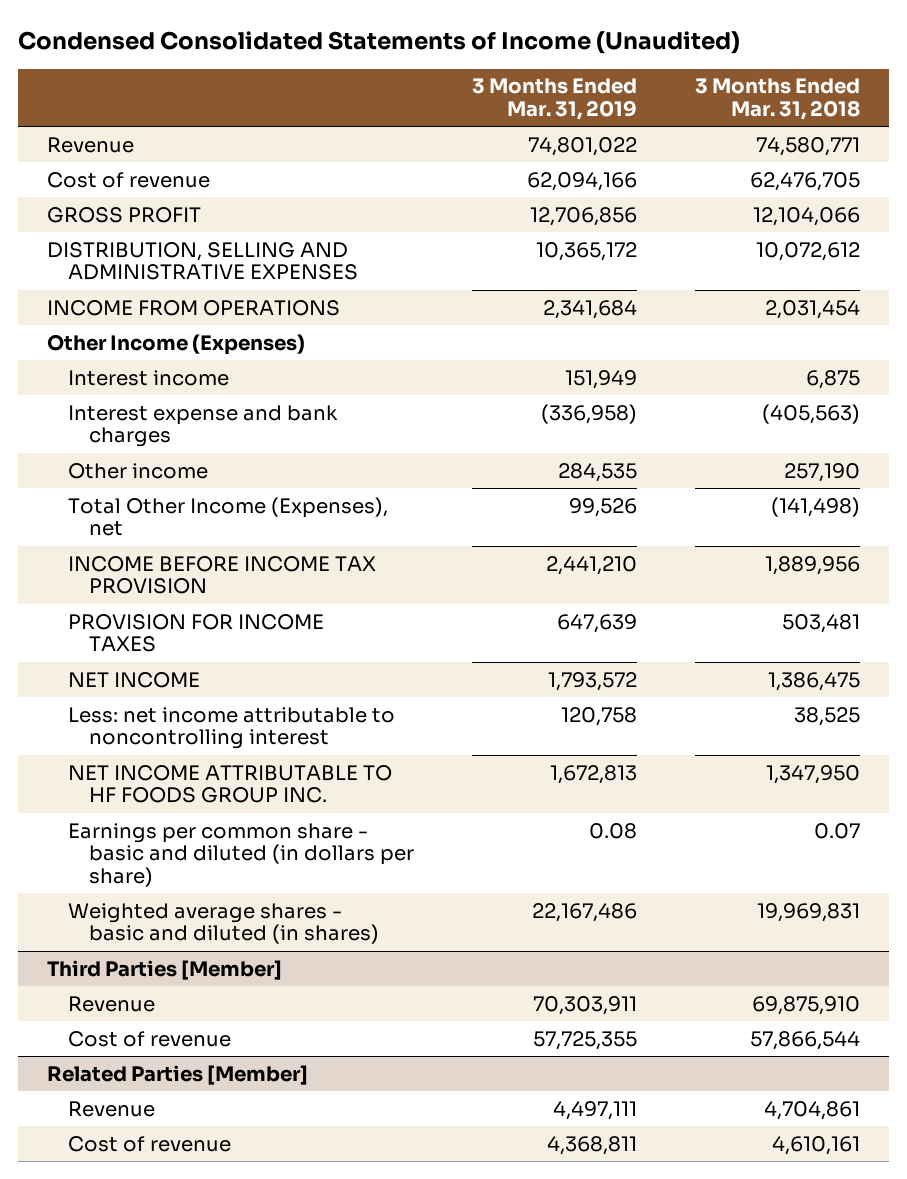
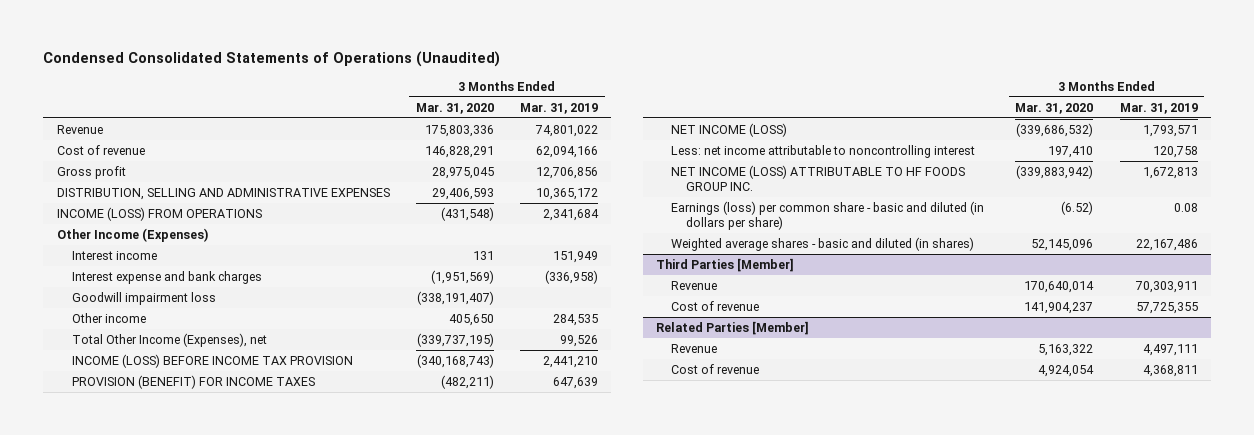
- Condensed Consolidated Statements of Income (Unaudited)
+ Condensed Consolidated Statements of Operations (Unaudited)
- | 3 Months Ended Mar. 31, 2019 | 3 Months Ended Mar. 31, 2018
+ | 3 Months Ended Mar. 31, 2020 | 3 Months Ended Mar. 31, 2019
- GROSS PROFIT | 12,706,856 | 12,104,066
+ Gross profit | 28,975,045 | 12,706,856
- INCOME FROM OPERATIONS | 2,341,684 | 2,031,454
+ INCOME (LOSS) FROM OPERATIONS | (431,548) | 2,341,684
+ Goodwill impairment loss | (338,191,407) |
- INCOME BEFORE INCOME TAX PROVISION | 2,441,210 | 1,889,956
- PROVISION FOR INCOME TAXES | 647,639 | 503,481
- NET INCOME | 1,793,572 | 1,386,475
+ INCOME (LOSS) BEFORE INCOME TAX PROVISION | (340,168,743) | 2,441,210
+ PROVISION (BENEFIT) FOR INCOME TAXES | (482,211) | 647,639
+ NET INCOME (LOSS) | (339,686,532) | 1,793,571
- NET INCOME ATTRIBUTABLE TO HF FOODS GROUP INC. | 1,672,813 | 1,347,950
- Earnings per common share - basic and diluted (in dollars per share) | 0.08 | 0.07
+ NET INCOME (LOSS) ATTRIBUTABLE TO HF FOODS GROUP INC. | (339,883,942) | 1,672,813
+ Earnings (loss) per common share - basic and diluted (in dollars per share) | (6.52) | 0.08

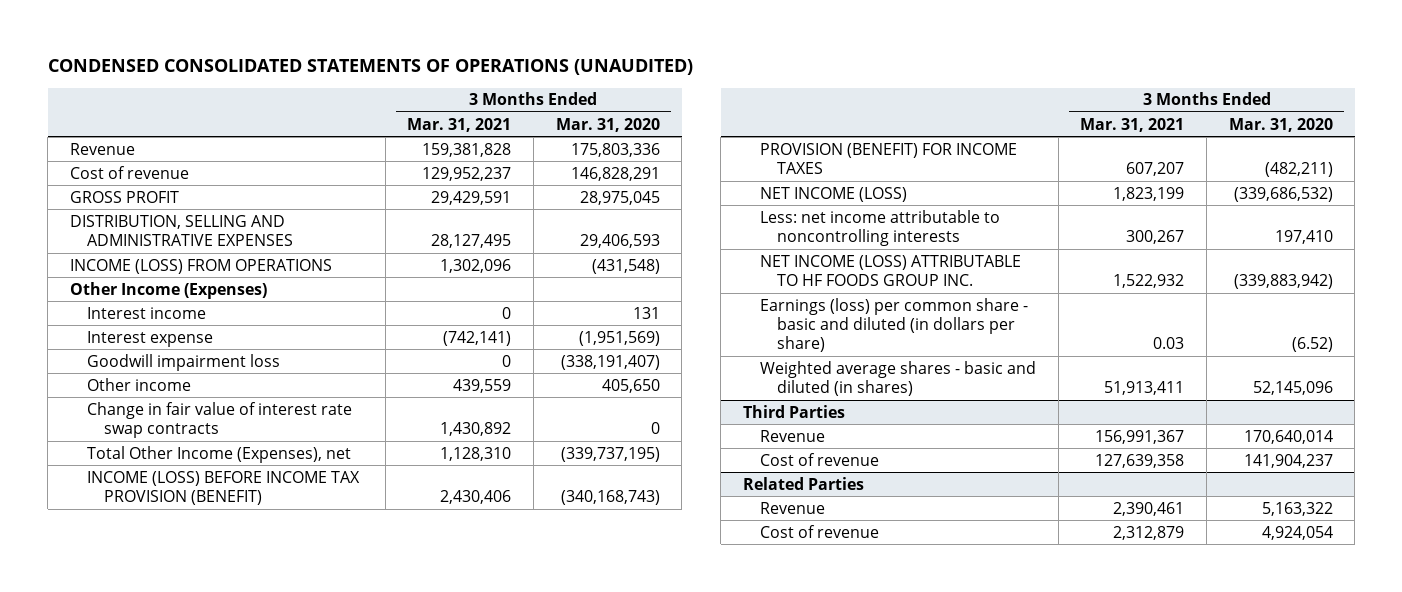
- Condensed Consolidated Statements of Operations (Unaudited)
+ CONDENSED CONSOLIDATED STATEMENTS OF OPERATIONS (UNAUDITED)
- | 3 Months Ended Mar. 31, 2020 | 3 Months Ended Mar. 31, 2019
+ | 3 Months Ended Mar. 31, 2021 | 3 Months Ended Mar. 31, 2020
- Gross profit | 28,975,045 | 12,706,856
+ GROSS PROFIT | 29,429,591 | 28,975,045
- Interest expense and bank charges | (1,951,569) | (336,958)
+ Interest expense | (742,141) | (1,951,569)
+ Change in fair value of interest rate swap contracts | 1,430,892 | 0
- INCOME (LOSS) BEFORE INCOME TAX PROVISION | (340,168,743) | 2,441,210
+ INCOME (LOSS) BEFORE INCOME TAX PROVISION (BENEFIT) | 2,430,406 | (340,168,743)
- Less: net income attributable to noncontrolling interest | 197,410 | 120,758
+ Less: net income attributable to noncontrolling interests | 300,267 | 197,410
- Third Parties [Member]
+ Third Parties
- Related Parties [Member]
+ Related Parties

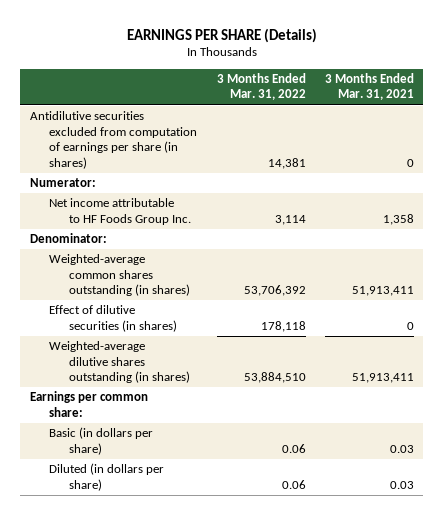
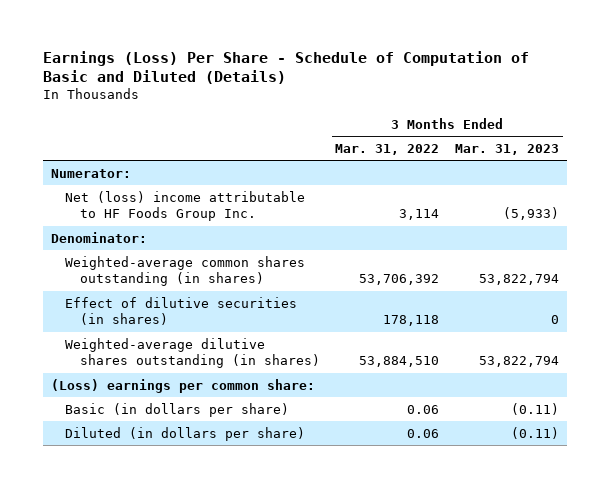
- EARNINGS PER SHARE (Details)
+ Earnings (Loss) Per Share - Schedule of Computation of Basic and Diluted (Details)
- | 3 Months Ended Mar. 31, 2022 | 3 Months Ended Mar. 31, 2021
+ | 3 Months Ended Mar. 31, 2022 | 3 Months Ended Mar. 31, 2023
- Antidilutive securities excluded from computation of earnings per share (in shares) | 14,381 | 0
- Net income attributable to HF Foods Group Inc. | 3,114 | 1,358
+ Net (loss) income attributable to HF Foods Group Inc. | 3,114 | (5,933)
- Earnings per common share:
+ (Loss) earnings per common share:

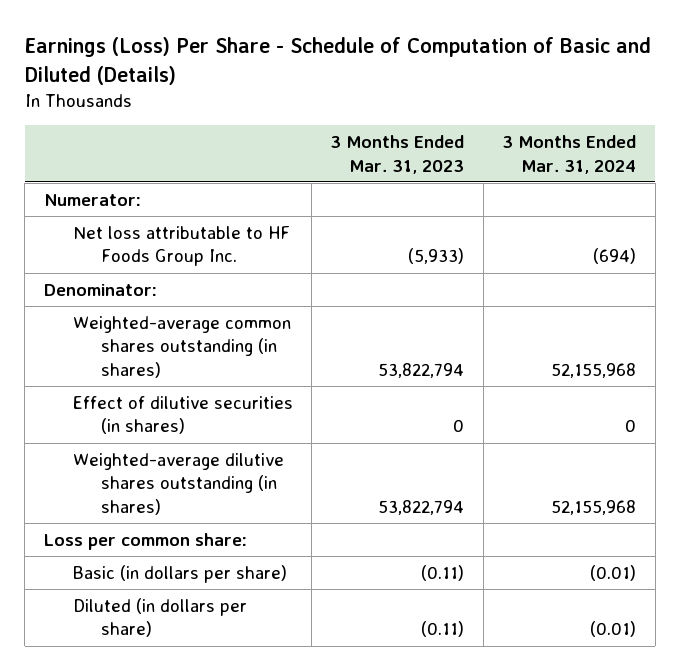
- | 3 Months Ended Mar. 31, 2022 | 3 Months Ended Mar. 31, 2023
+ | 3 Months Ended Mar. 31, 2023 | 3 Months Ended Mar. 31, 2024
- Net (loss) income attributable to HF Foods Group Inc. | 3,114 | (5,933)
+ Net loss attributable to HF Foods Group Inc. | (5,933) | (694)
- (Loss) earnings per common share:
+ Loss per common share:

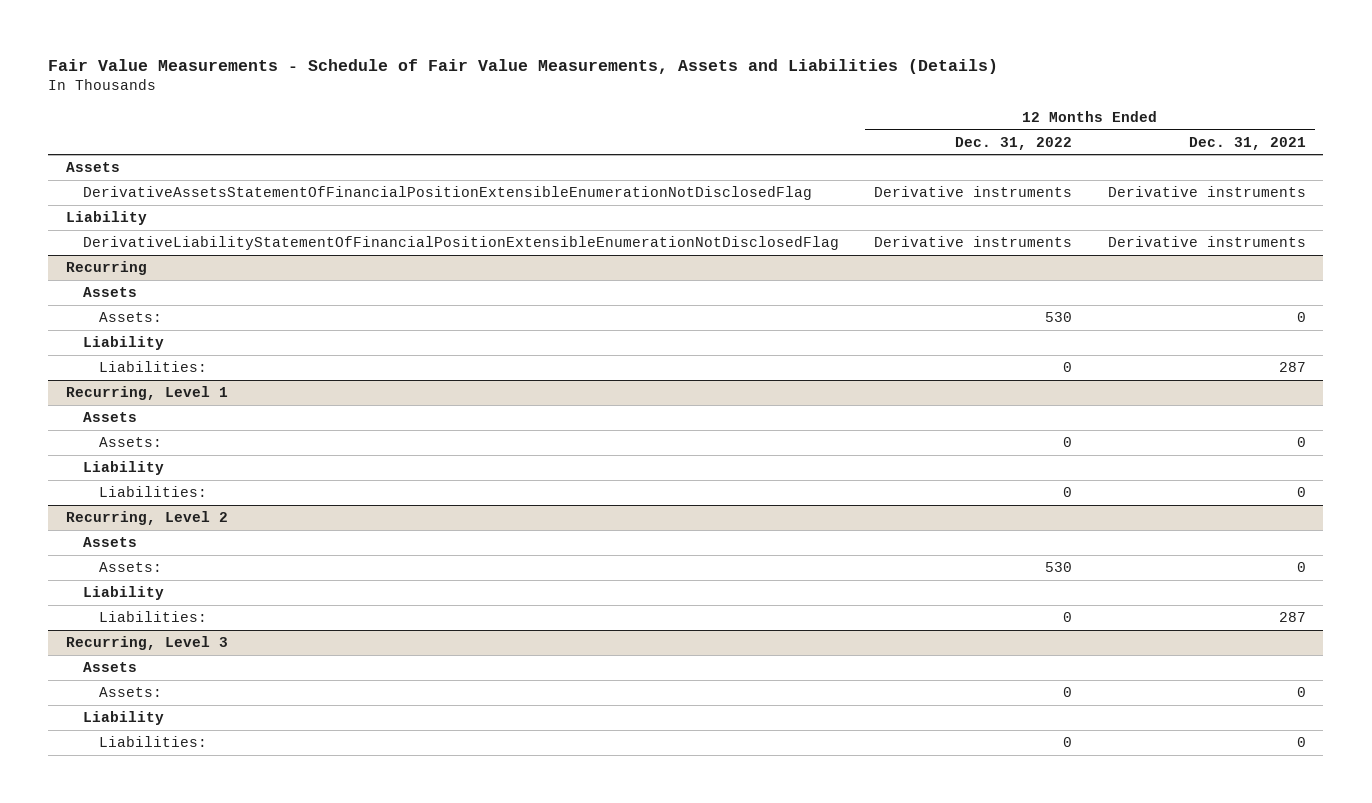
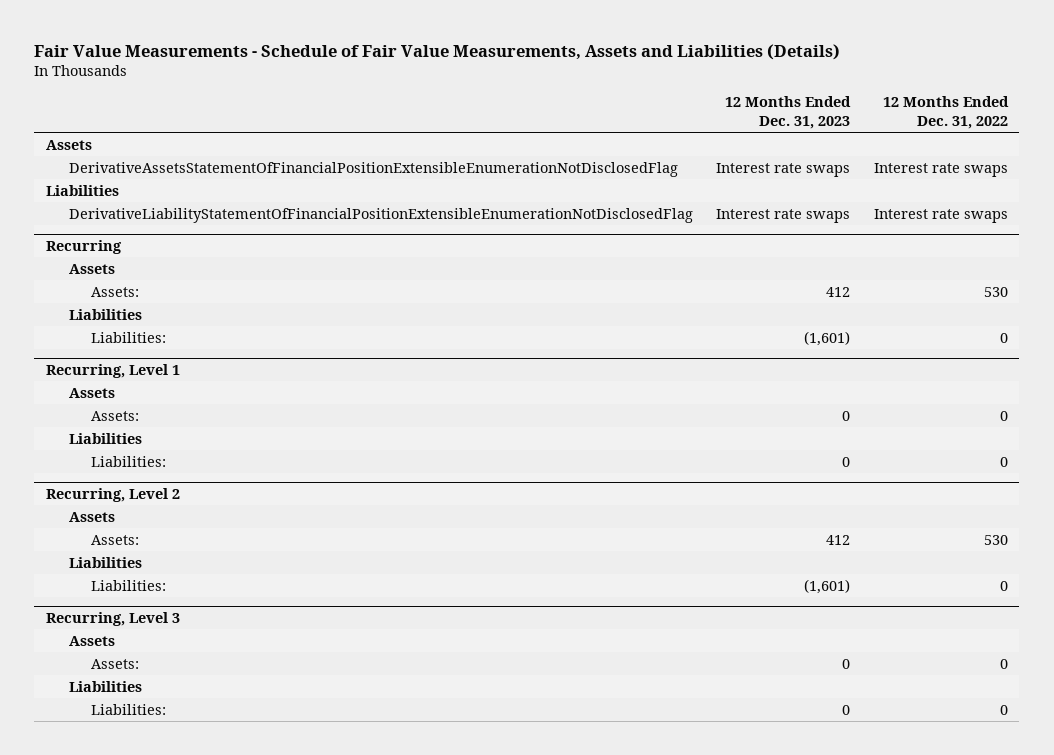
- | 12 Months Ended Dec. 31, 2022 | 12 Months Ended Dec. 31, 2021
+ | 12 Months Ended Dec. 31, 2023 | 12 Months Ended Dec. 31, 2022
- DerivativeAssetsStatementOfFinancialPositionExtensibleEnumerationNotDisclosedFlag | Derivative instruments | Derivative instruments
- Liability
- DerivativeLiabilityStatementOfFinancialPositionExtensibleEnumerationNotDisclosedFlag | Derivative instruments | Derivative instruments
+ DerivativeAssetsStatementOfFinancialPositionExtensibleEnumerationNotDisclosedFlag | Interest rate swaps | Interest rate swaps
+ Liabilities
+ DerivativeLiabilityStatementOfFinancialPositionExtensibleEnumerationNotDisclosedFlag | Interest rate swaps | Interest rate swaps
@ Recurring
- Liability
+ Liabilities
@ Recurring, Level 1
- Liability
+ Liabilities
@ Recurring, Level 2
- Liability
+ Liabilities
@ Recurring, Level 3
- Liability
+ Liabilities

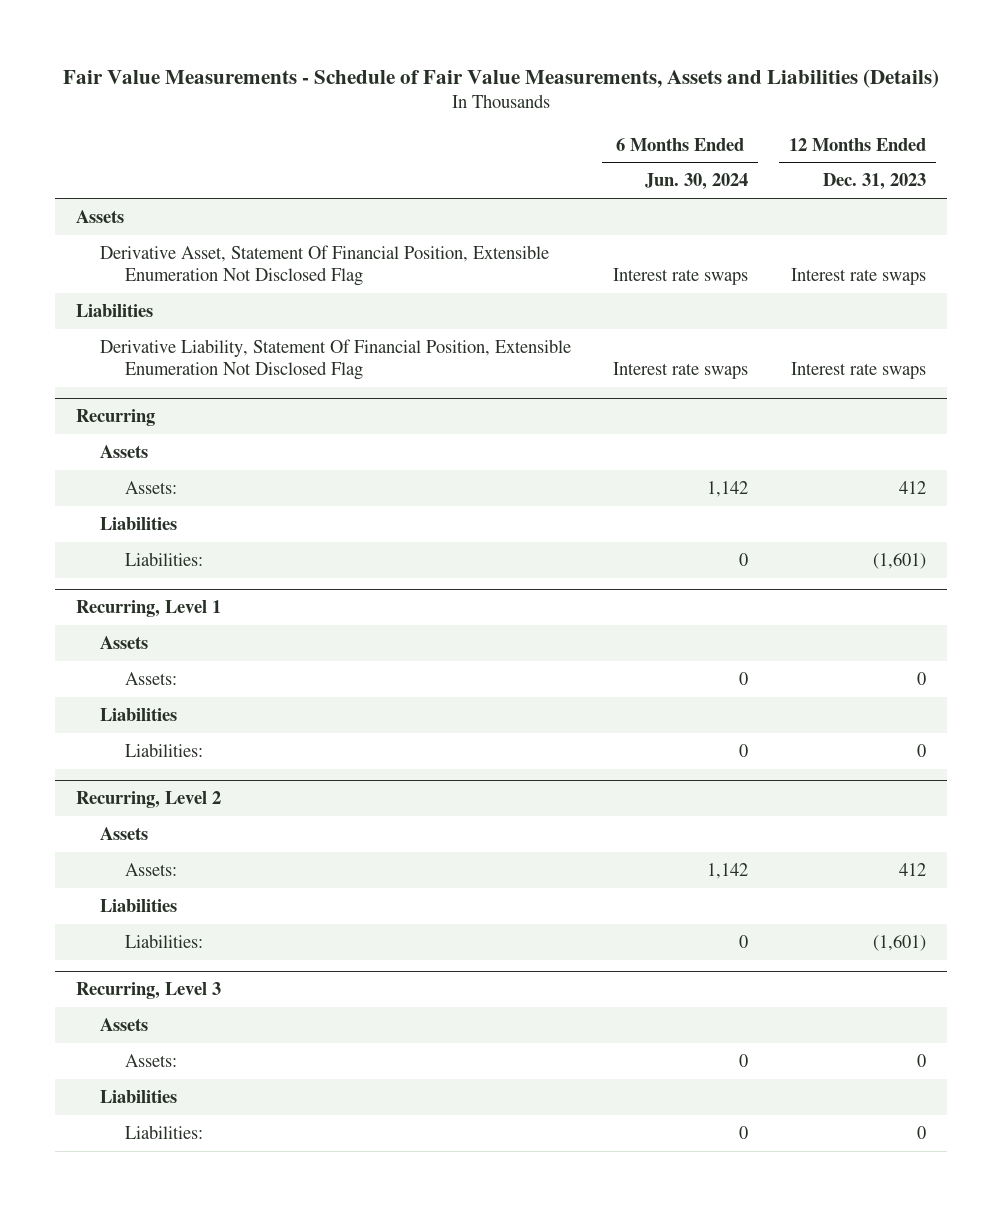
- | 12 Months Ended Dec. 31, 2023 | 12 Months Ended Dec. 31, 2022
+ | 6 Months Ended Jun. 30, 2024 | 12 Months Ended Dec. 31, 2023
- DerivativeAssetsStatementOfFinancialPositionExtensibleEnumerationNotDisclosedFlag | Interest rate swaps | Interest rate swaps
+ Derivative Asset, Statement Of Financial Position, Extensible Enumeration Not Disclosed Flag | Interest rate swaps | Interest rate swaps
- DerivativeLiabilityStatementOfFinancialPositionExtensibleEnumerationNotDisclosedFlag | Interest rate swaps | Interest rate swaps
+ Derivative Liability, Statement Of Financial Position, Extensible Enumeration Not Disclosed Flag | Interest rate swaps | Interest rate swaps

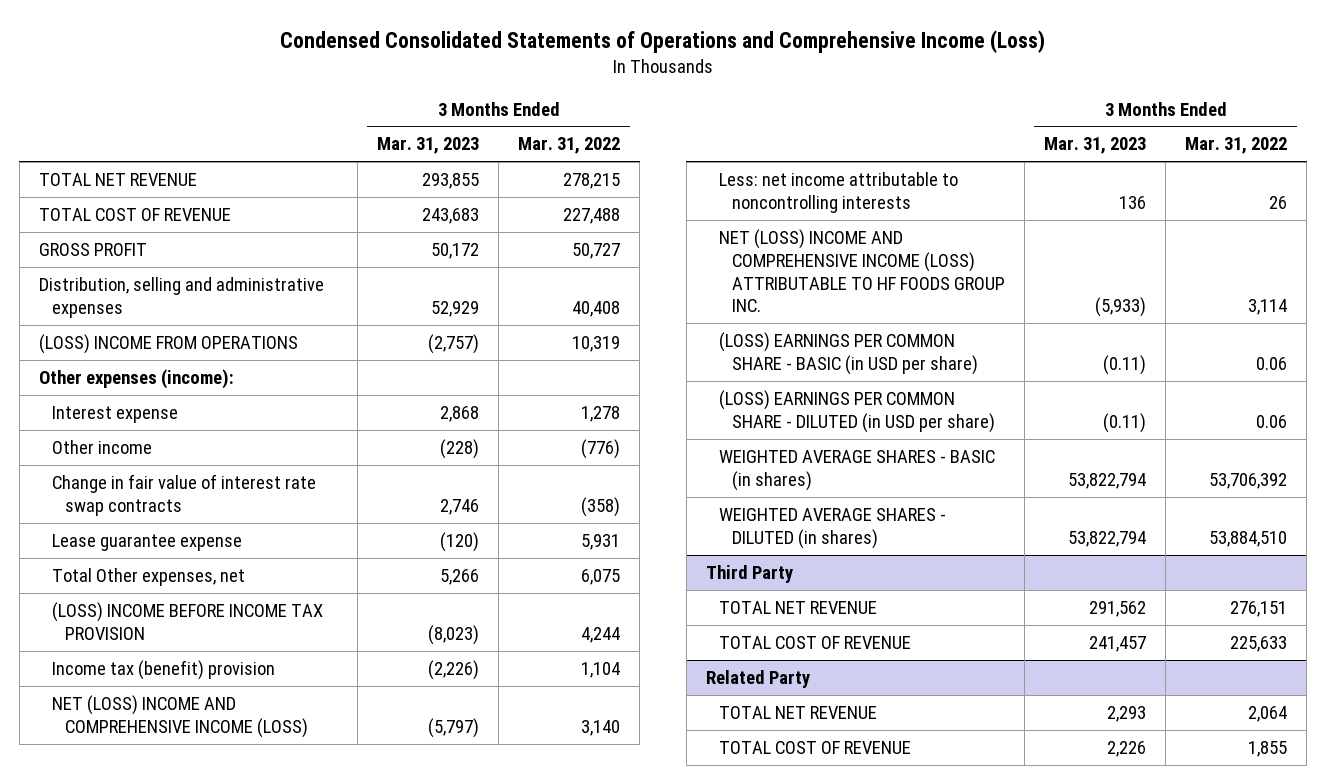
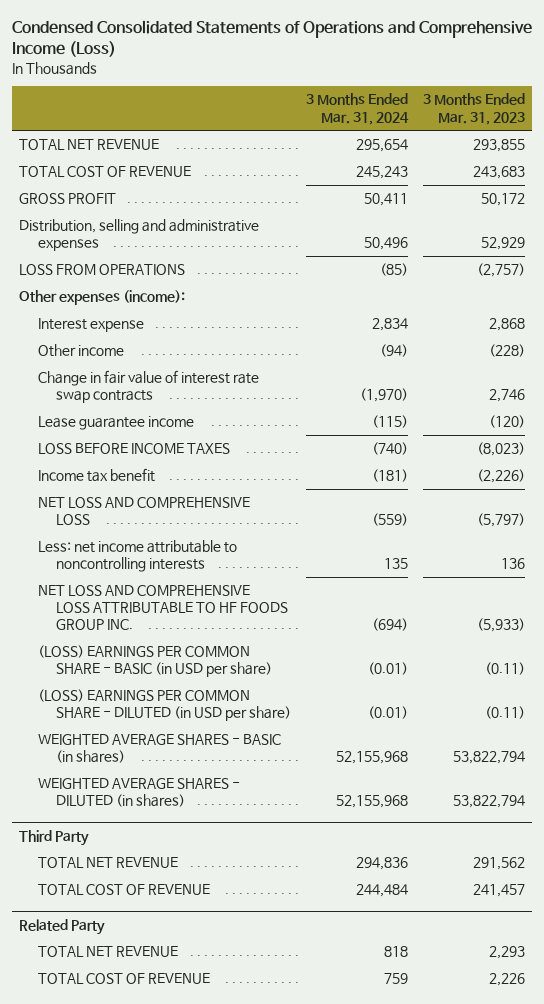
- | 3 Months Ended Mar. 31, 2023 | 3 Months Ended Mar. 31, 2022
+ | 3 Months Ended Mar. 31, 2024 | 3 Months Ended Mar. 31, 2023
- (LOSS) INCOME FROM OPERATIONS | (2,757) | 10,319
+ LOSS FROM OPERATIONS | (85) | (2,757)
- Lease guarantee expense | (120) | 5,931
- Total Other expenses, net | 5,266 | 6,075
- (LOSS) INCOME BEFORE INCOME TAX PROVISION | (8,023) | 4,244
- Income tax (benefit) provision | (2,226) | 1,104
- NET (LOSS) INCOME AND COMPREHENSIVE INCOME (LOSS) | (5,797) | 3,140
+ Lease guarantee income | (115) | (120)
+ LOSS BEFORE INCOME TAXES | (740) | (8,023)
+ Income tax benefit | (181) | (2,226)
+ NET LOSS AND COMPREHENSIVE LOSS | (559) | (5,797)
- NET (LOSS) INCOME AND COMPREHENSIVE INCOME (LOSS) ATTRIBUTABLE TO HF FOODS GROUP INC. | (5,933) | 3,114
+ NET LOSS AND COMPREHENSIVE LOSS ATTRIBUTABLE TO HF FOODS GROUP INC. | (694) | (5,933)

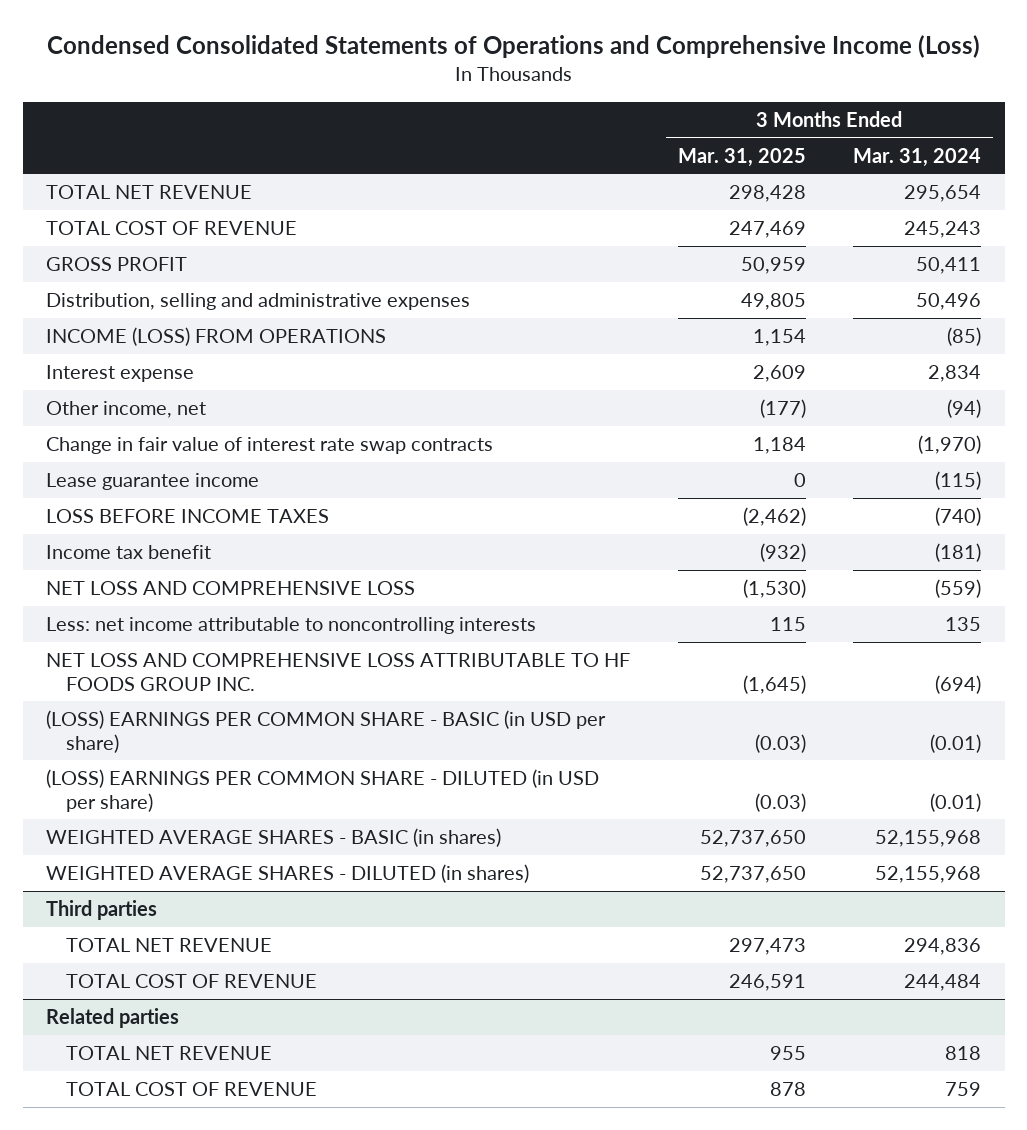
- | 3 Months Ended Mar. 31, 2024 | 3 Months Ended Mar. 31, 2023
+ | 3 Months Ended Mar. 31, 2025 | 3 Months Ended Mar. 31, 2024
- LOSS FROM OPERATIONS | (85) | (2,757)
- Other expenses (income):
+ INCOME (LOSS) FROM OPERATIONS | 1,154 | (85)
- Other income | (94) | (228)
+ Other income, net | (177) | (94)
- Third Party
+ Third parties
- Related Party
+ Related parties

